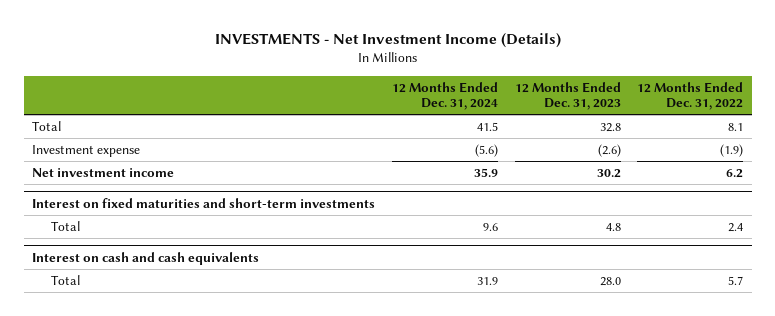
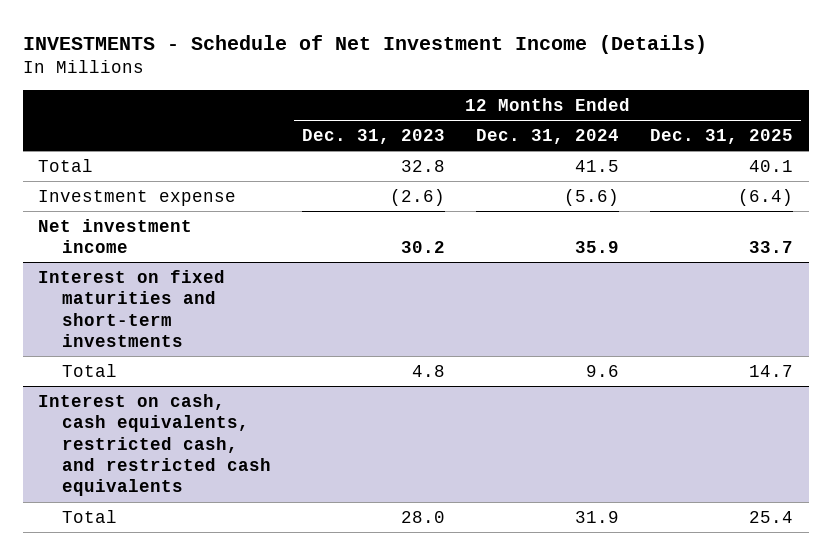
- INVESTMENTS - Net Investment Income (Details)
+ INVESTMENTS - Schedule of Net Investment Income (Details)
- | 12 Months Ended Dec. 31, 2024 | 12 Months Ended Dec. 31, 2023 | 12 Months Ended Dec. 31, 2022
+ | 12 Months Ended Dec. 31, 2023 | 12 Months Ended Dec. 31, 2024 | 12 Months Ended Dec. 31, 2025
- Interest on cash and cash equivalents
+ Interest on cash, cash equivalents, restricted cash, and restricted cash equivalents

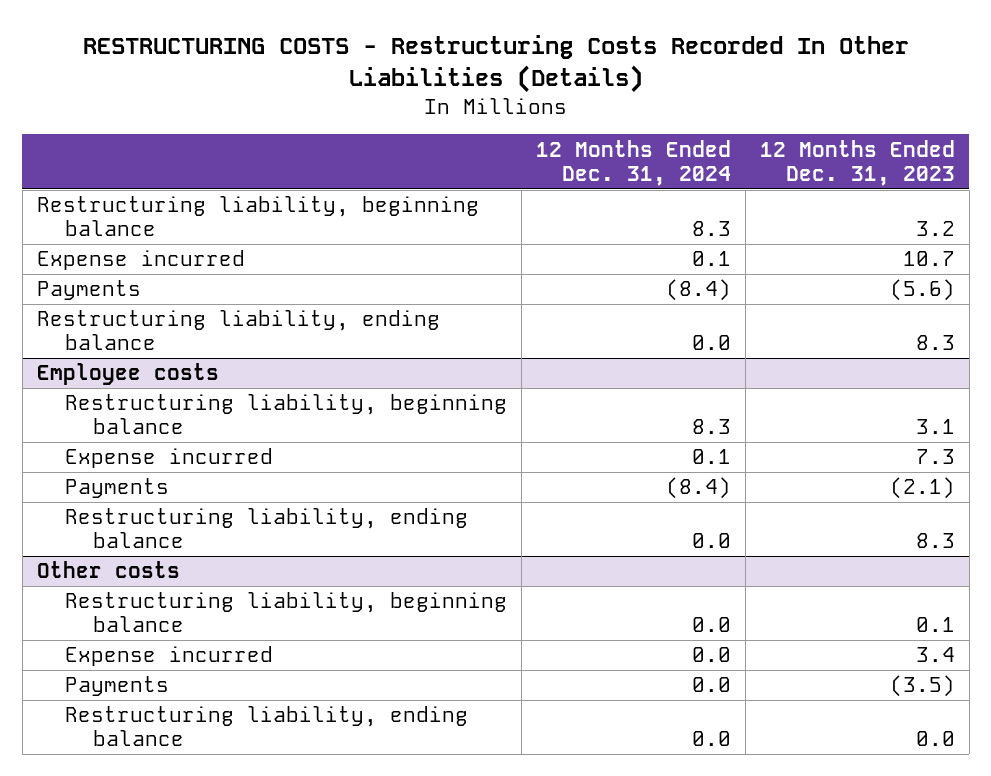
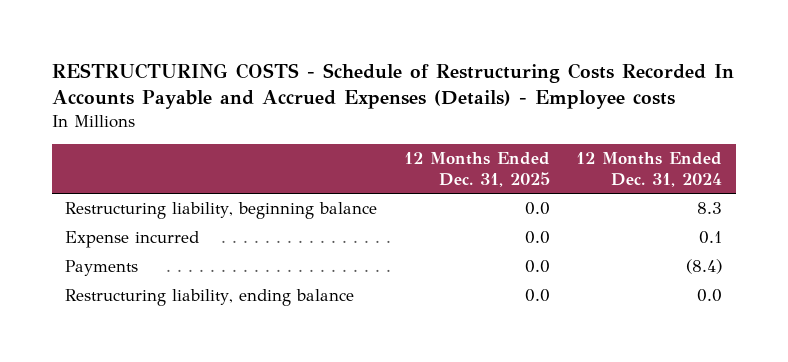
- RESTRUCTURING COSTS - Restructuring Costs Recorded In Other Liabilities (Details)
+ RESTRUCTURING COSTS - Schedule of Restructuring Costs Recorded In Accounts Payable and Accrued Expenses (Details) - Employee costs
- | 12 Months Ended Dec. 31, 2024 | 12 Months Ended Dec. 31, 2023
+ | 12 Months Ended Dec. 31, 2025 | 12 Months Ended Dec. 31, 2024
- Employee costs
- Restructuring liability, beginning balance | 8.3 | 3.1
- Expense incurred | 0.1 | 7.3
- Payments | (8.4) | (2.1)
- Restructuring liability, ending balance | 0.0 | 8.3
- Other costs
- Restructuring liability, beginning balance | 0.0 | 0.1
- Expense incurred | 0.0 | 3.4
- Payments | 0.0 | (3.5)
- Restructuring liability, ending balance | 0.0 | 0.0

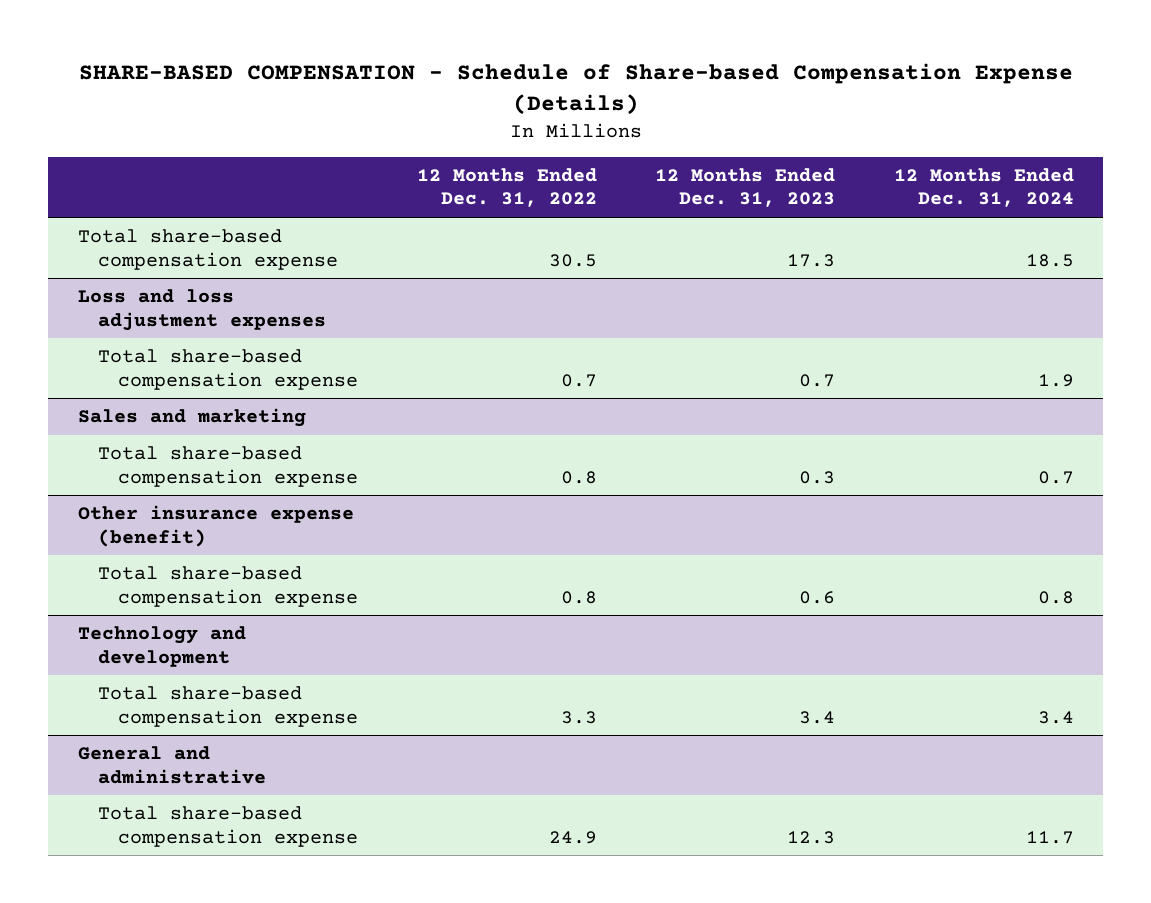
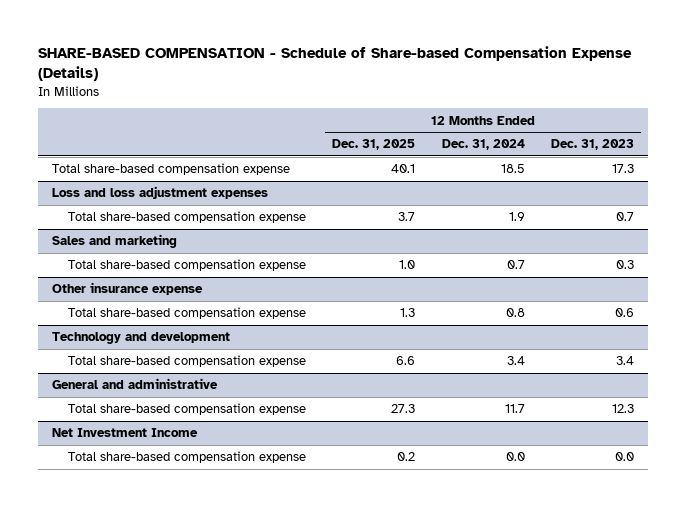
- | 12 Months Ended Dec. 31, 2022 | 12 Months Ended Dec. 31, 2023 | 12 Months Ended Dec. 31, 2024
+ | 12 Months Ended Dec. 31, 2025 | 12 Months Ended Dec. 31, 2024 | 12 Months Ended Dec. 31, 2023
- Other insurance expense (benefit)
+ Other insurance expense
+ Net Investment Income
+ Total share-based compensation expense | 0.2 | 0.0 | 0.0

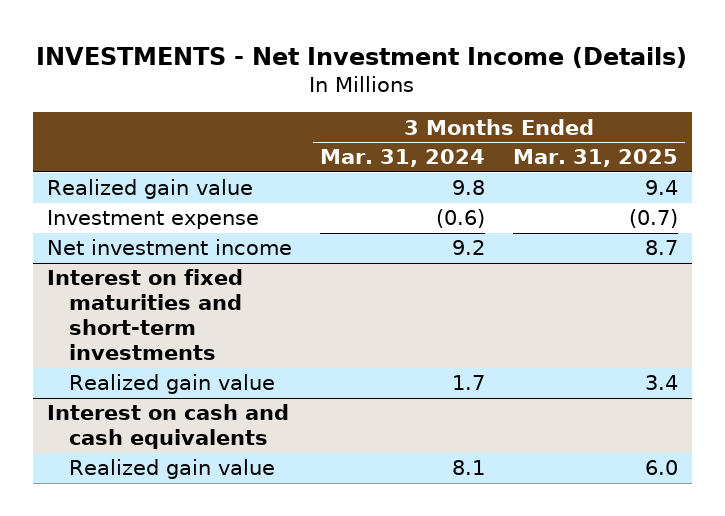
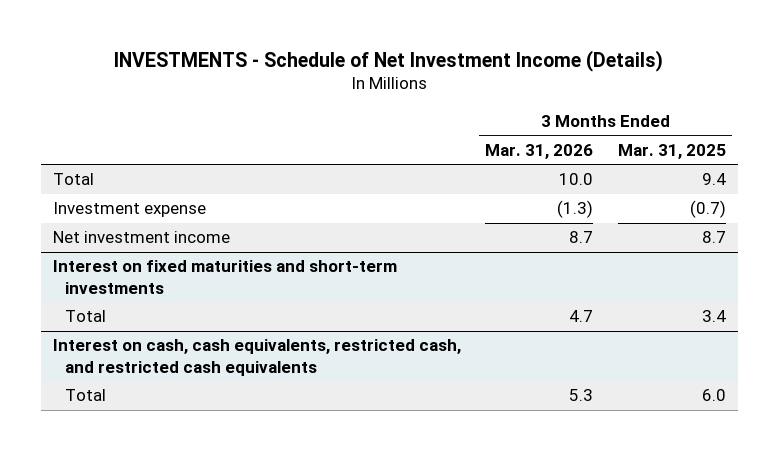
- INVESTMENTS - Net Investment Income (Details)
+ INVESTMENTS - Schedule of Net Investment Income (Details)
- | 3 Months Ended Mar. 31, 2024 | 3 Months Ended Mar. 31, 2025
+ | 3 Months Ended Mar. 31, 2026 | 3 Months Ended Mar. 31, 2025
- Realized gain value | 9.8 | 9.4
+ Total | 10.0 | 9.4
@ Interest on fixed maturities and short-term investments
- Realized gain value | 1.7 | 3.4
- Interest on cash and cash equivalents
- Realized gain value | 8.1 | 6.0
@ Interest on fixed maturities and short-term investments
+ Total | 4.7 | 3.4
+ Interest on cash, cash equivalents, restricted cash, and restricted cash equivalents
+ Total | 5.3 | 6.0

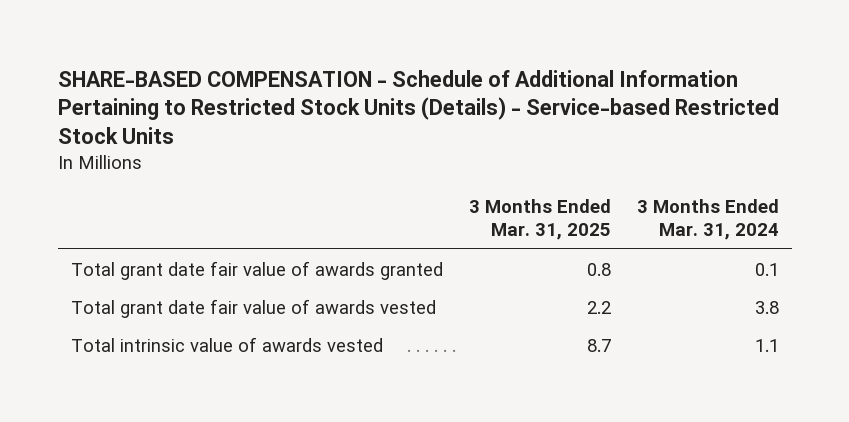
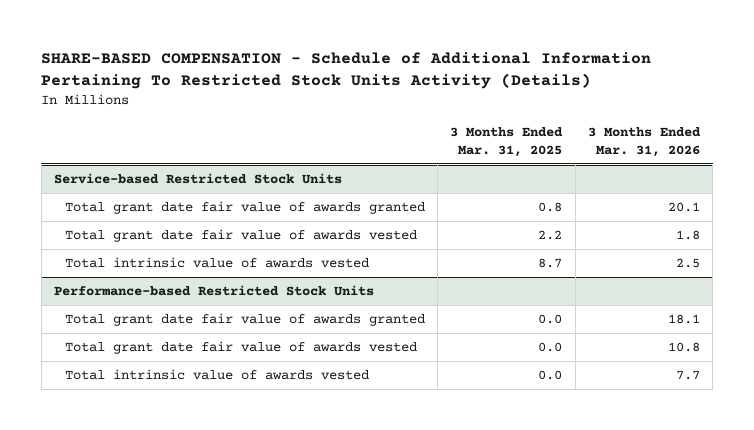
- SHARE-BASED COMPENSATION - Schedule of Additional Information Pertaining to Restricted Stock Units (Details) - Service-based Restricted Stock Units
+ SHARE-BASED COMPENSATION - Schedule of Additional Information Pertaining To Restricted Stock Units Activity (Details)
- | 3 Months Ended Mar. 31, 2025 | 3 Months Ended Mar. 31, 2024
+ | 3 Months Ended Mar. 31, 2025 | 3 Months Ended Mar. 31, 2026
+ Service-based Restricted Stock Units
+ Performance-based Restricted Stock Units
+ Total grant date fair value of awards granted | 0.0 | 18.1
+ Total grant date fair value of awards vested | 0.0 | 10.8
+ Total intrinsic value of awards vested | 0.0 | 7.7

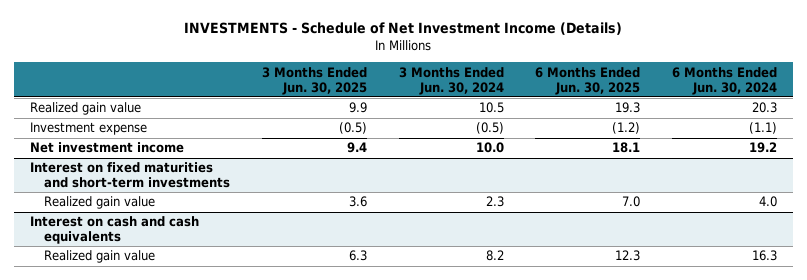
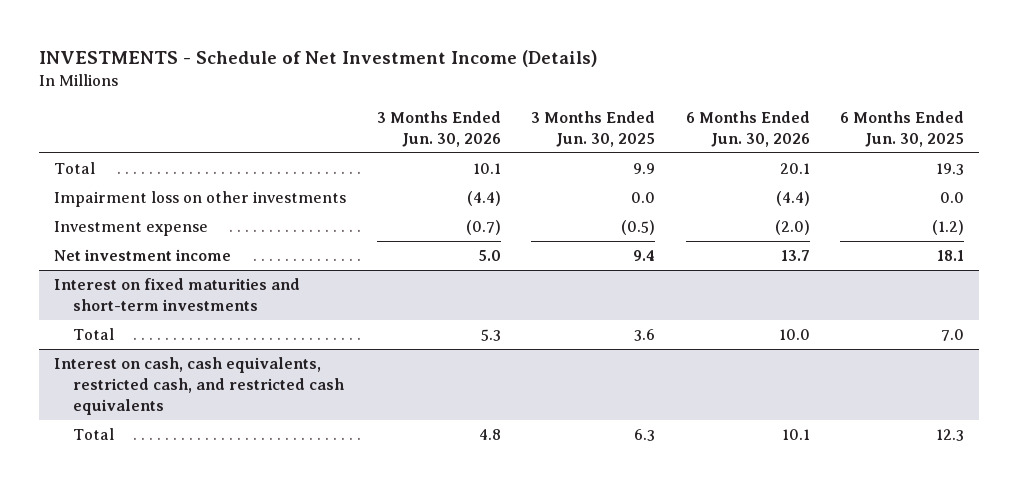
- | 3 Months Ended Jun. 30, 2025 | 3 Months Ended Jun. 30, 2024 | 6 Months Ended Jun. 30, 2025 | 6 Months Ended Jun. 30, 2024
+ | 3 Months Ended Jun. 30, 2026 | 3 Months Ended Jun. 30, 2025 | 6 Months Ended Jun. 30, 2026 | 6 Months Ended Jun. 30, 2025
- Realized gain value | 9.9 | 10.5 | 19.3 | 20.3
+ Total | 10.1 | 9.9 | 20.1 | 19.3
+ Impairment loss on other investments | (4.4) | 0.0 | (4.4) | 0.0
@ Interest on fixed maturities and short-term investments
- Realized gain value | 3.6 | 2.3 | 7.0 | 4.0
- Interest on cash and cash equivalents
- Realized gain value | 6.3 | 8.2 | 12.3 | 16.3
@ Interest on fixed maturities and short-term investments
+ Total | 5.3 | 3.6 | 10.0 | 7.0
+ Interest on cash, cash equivalents, restricted cash, and restricted cash equivalents
+ Total | 4.8 | 6.3 | 10.1 | 12.3

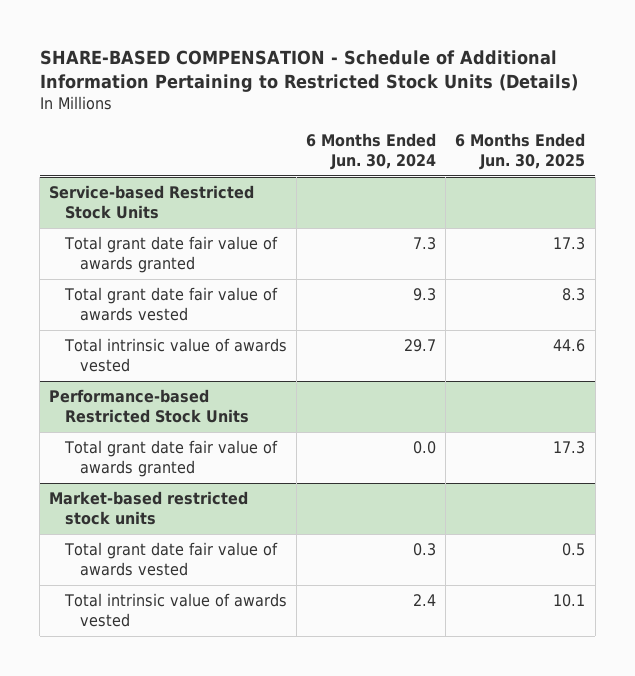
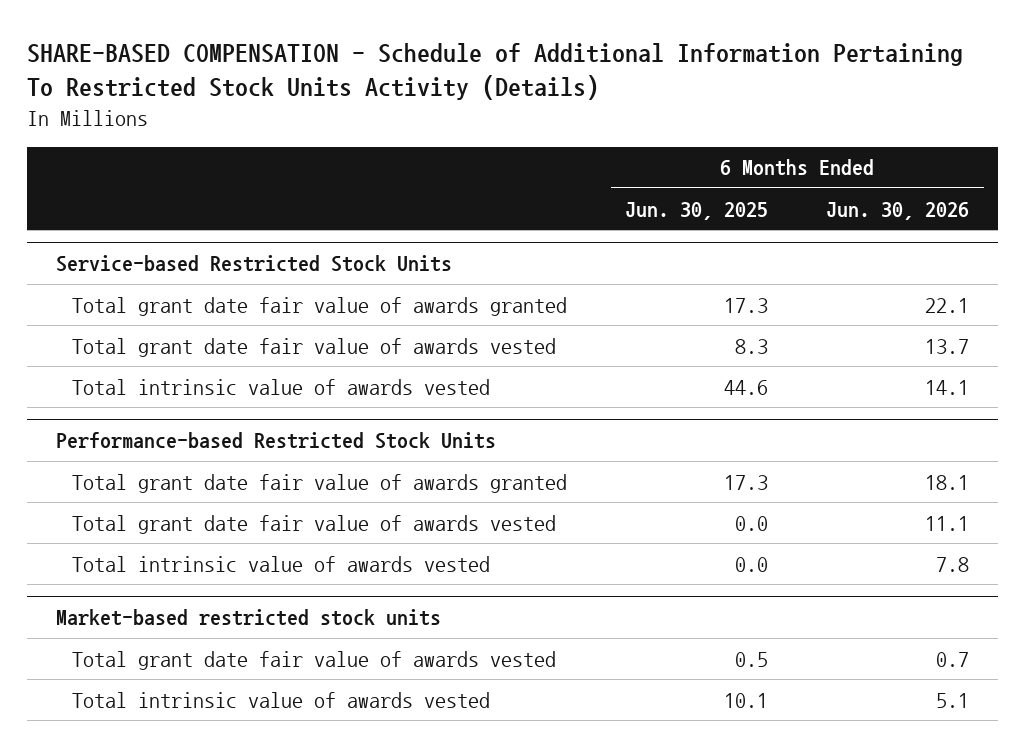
- SHARE-BASED COMPENSATION - Schedule of Additional Information Pertaining to Restricted Stock Units (Details)
+ SHARE-BASED COMPENSATION - Schedule of Additional Information Pertaining To Restricted Stock Units Activity (Details)
- | 6 Months Ended Jun. 30, 2024 | 6 Months Ended Jun. 30, 2025
+ | 6 Months Ended Jun. 30, 2025 | 6 Months Ended Jun. 30, 2026
@ Performance-based Restricted Stock Units
+ Total grant date fair value of awards vested | 0.0 | 11.1
+ Total intrinsic value of awards vested | 0.0 | 7.8

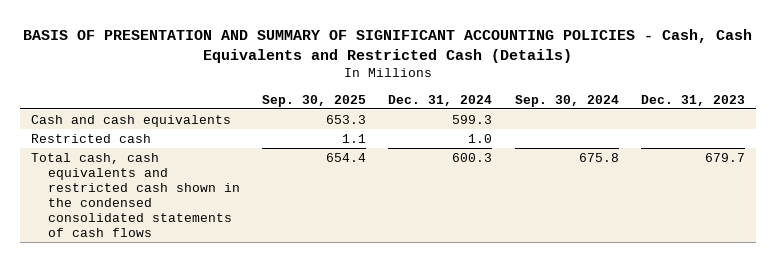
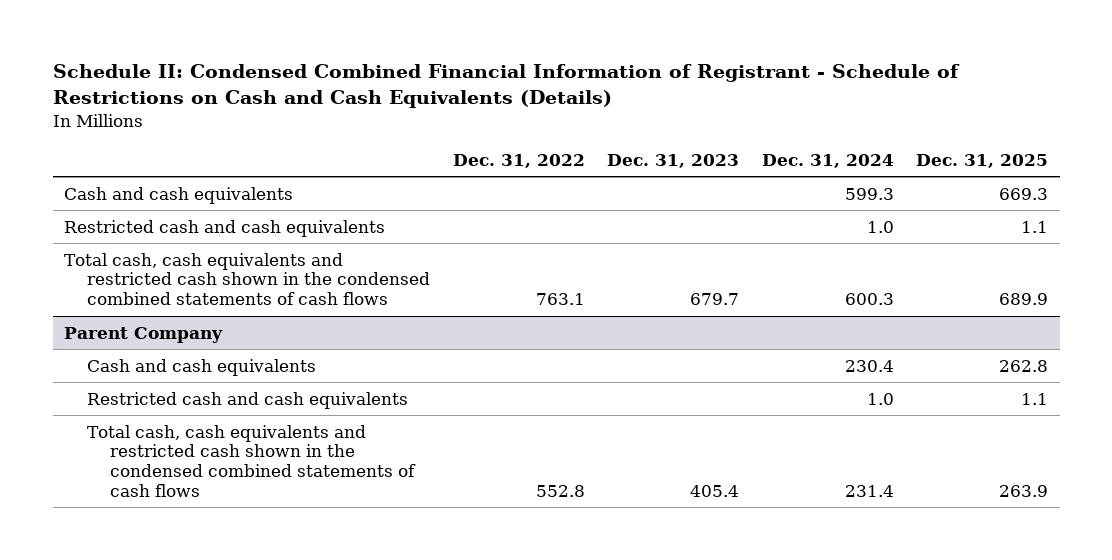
- BASIS OF PRESENTATION AND SUMMARY OF SIGNIFICANT ACCOUNTING POLICIES - Cash, Cash Equivalents and Restricted Cash (Details)
+ Schedule II: Condensed Combined Financial Information of Registrant - Schedule of Restrictions on Cash and Cash Equivalents (Details)
- | Sep. 30, 2025 | Dec. 31, 2024 | Sep. 30, 2024 | Dec. 31, 2023
+ | Dec. 31, 2022 | Dec. 31, 2023 | Dec. 31, 2024 | Dec. 31, 2025
- Restricted cash | 1.1 | 1.0 | |
- Total cash, cash equivalents and restricted cash shown in the condensed consolidated statements of cash flows | 654.4 | 600.3 | 675.8 | 679.7
+ Restricted cash and cash equivalents | | | 1.0 | 1.1
+ Total cash, cash equivalents and restricted cash shown in the condensed combined statements of cash flows | 763.1 | 679.7 | 600.3 | 689.9
+ Parent Company
+ Cash and cash equivalents | | | 230.4 | 262.8
+ Restricted cash and cash equivalents | | | 1.0 | 1.1
+ Total cash, cash equivalents and restricted cash shown in the condensed combined statements of cash flows | 552.8 | 405.4 | 231.4 | 263.9

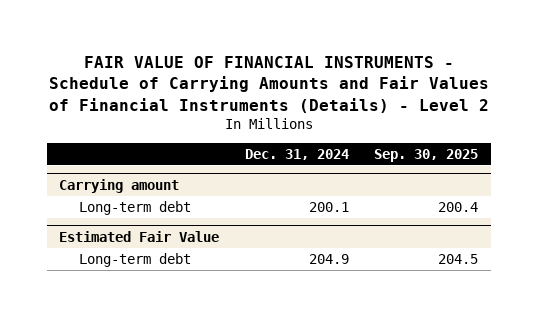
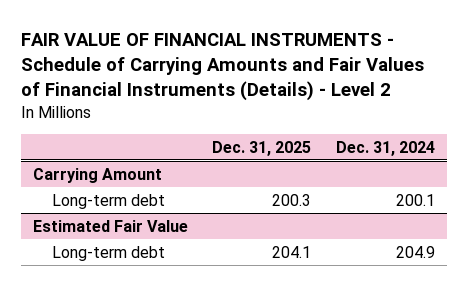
- | Dec. 31, 2024 | Sep. 30, 2025
+ | Dec. 31, 2025 | Dec. 31, 2024
- Carrying amount
+ Carrying Amount

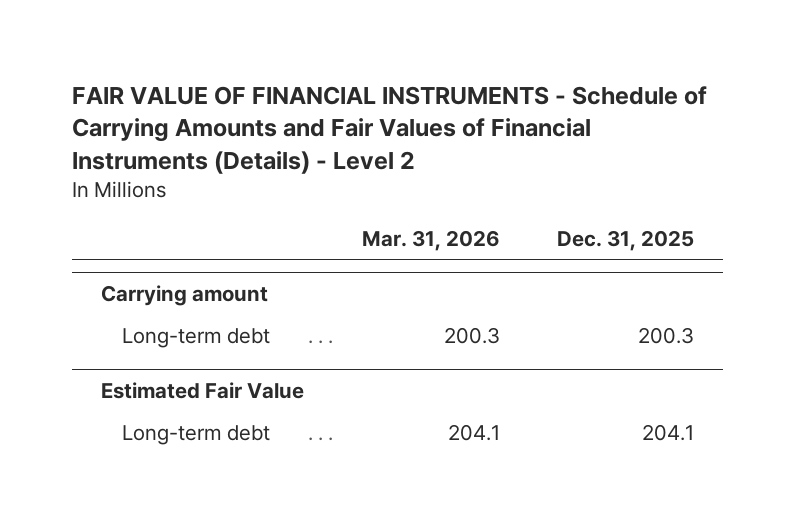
- | Dec. 31, 2025 | Dec. 31, 2024
+ | Mar. 31, 2026 | Dec. 31, 2025
- Carrying Amount
+ Carrying amount

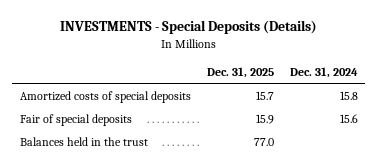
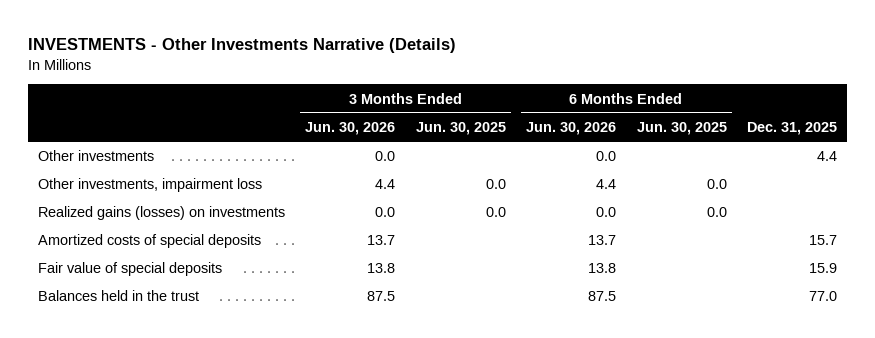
- INVESTMENTS - Special Deposits (Details)
+ INVESTMENTS - Other Investments Narrative (Details)
- | Dec. 31, 2025 | Dec. 31, 2024
+ | 3 Months Ended Jun. 30, 2026 | 3 Months Ended Jun. 30, 2025 | 6 Months Ended Jun. 30, 2026 | 6 Months Ended Jun. 30, 2025 | Dec. 31, 2025
+ Other investments | 0.0 | | 0.0 | | 4.4
+ Other investments, impairment loss | 4.4 | 0.0 | 4.4 | 0.0 |
+ Realized gains (losses) on investments | 0.0 | 0.0 | 0.0 | 0.0 |
- Fair of special deposits | 15.9 | 15.6
+ Fair value of special deposits | 13.8 | | 13.8 | | 15.9

